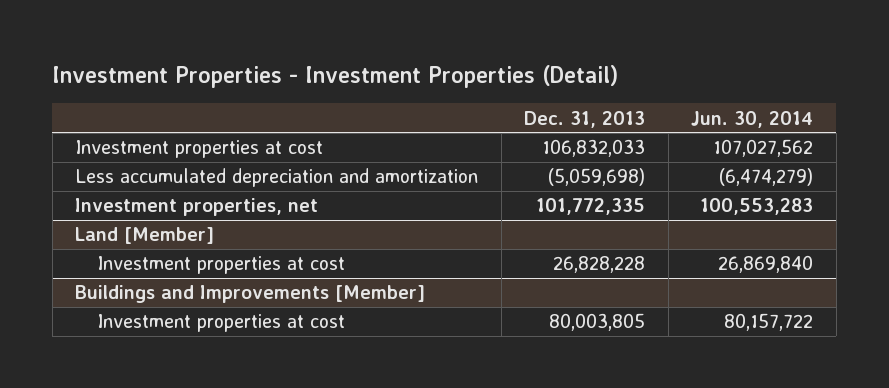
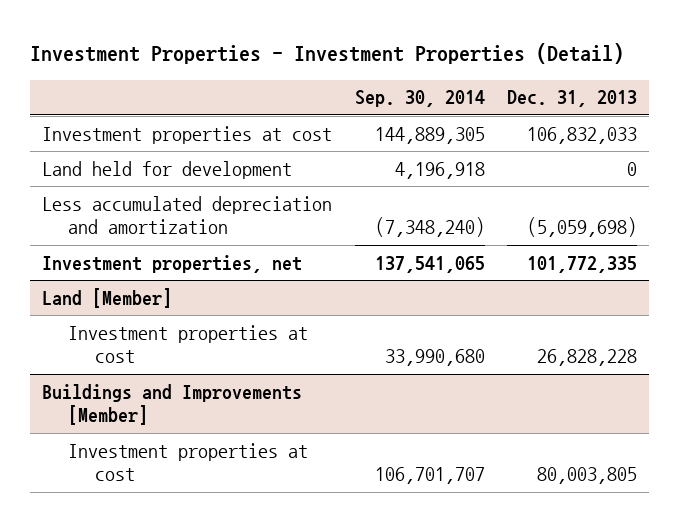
- | Dec. 31, 2013 | Jun. 30, 2014
+ | Sep. 30, 2014 | Dec. 31, 2013
+ Land held for development | 4,196,918 | 0

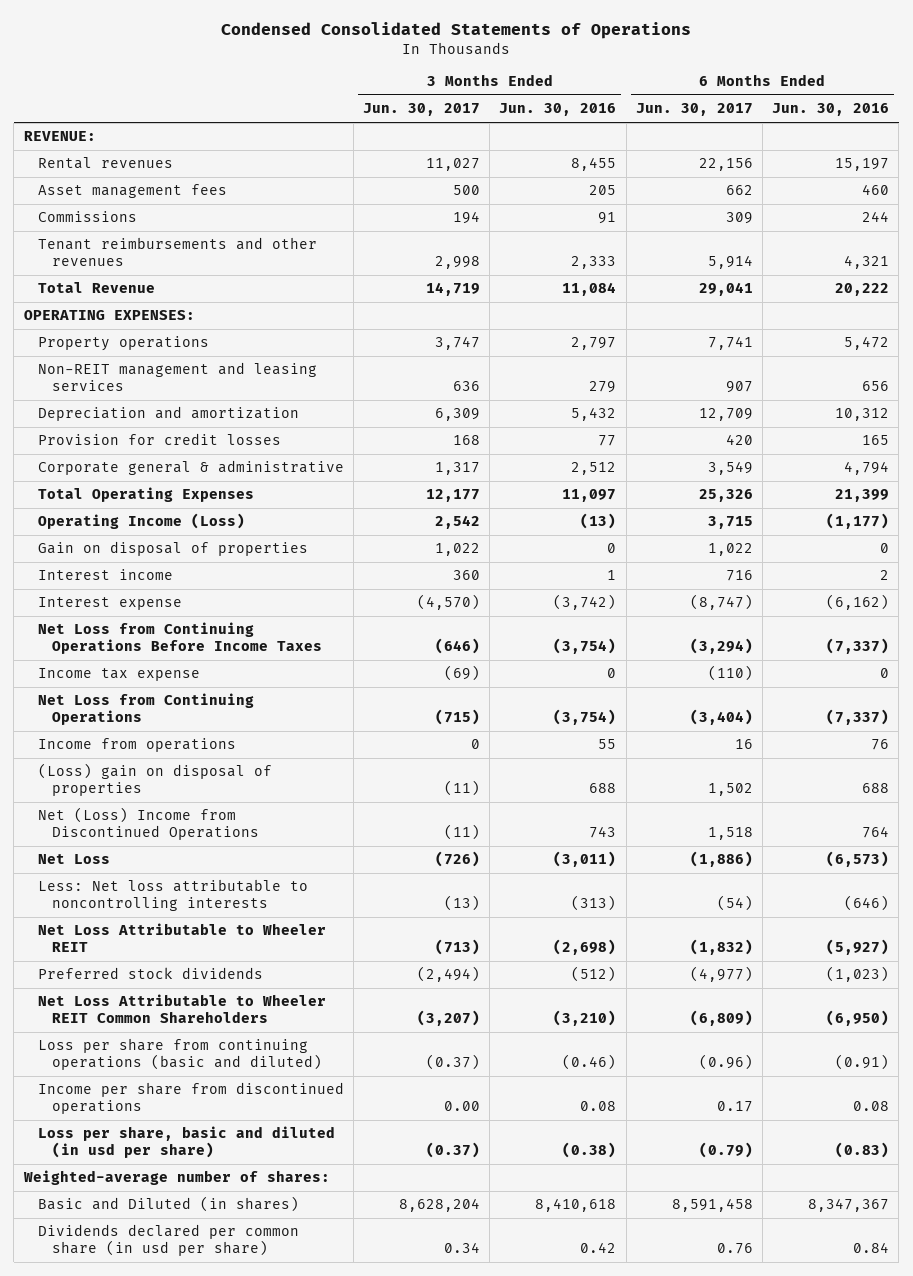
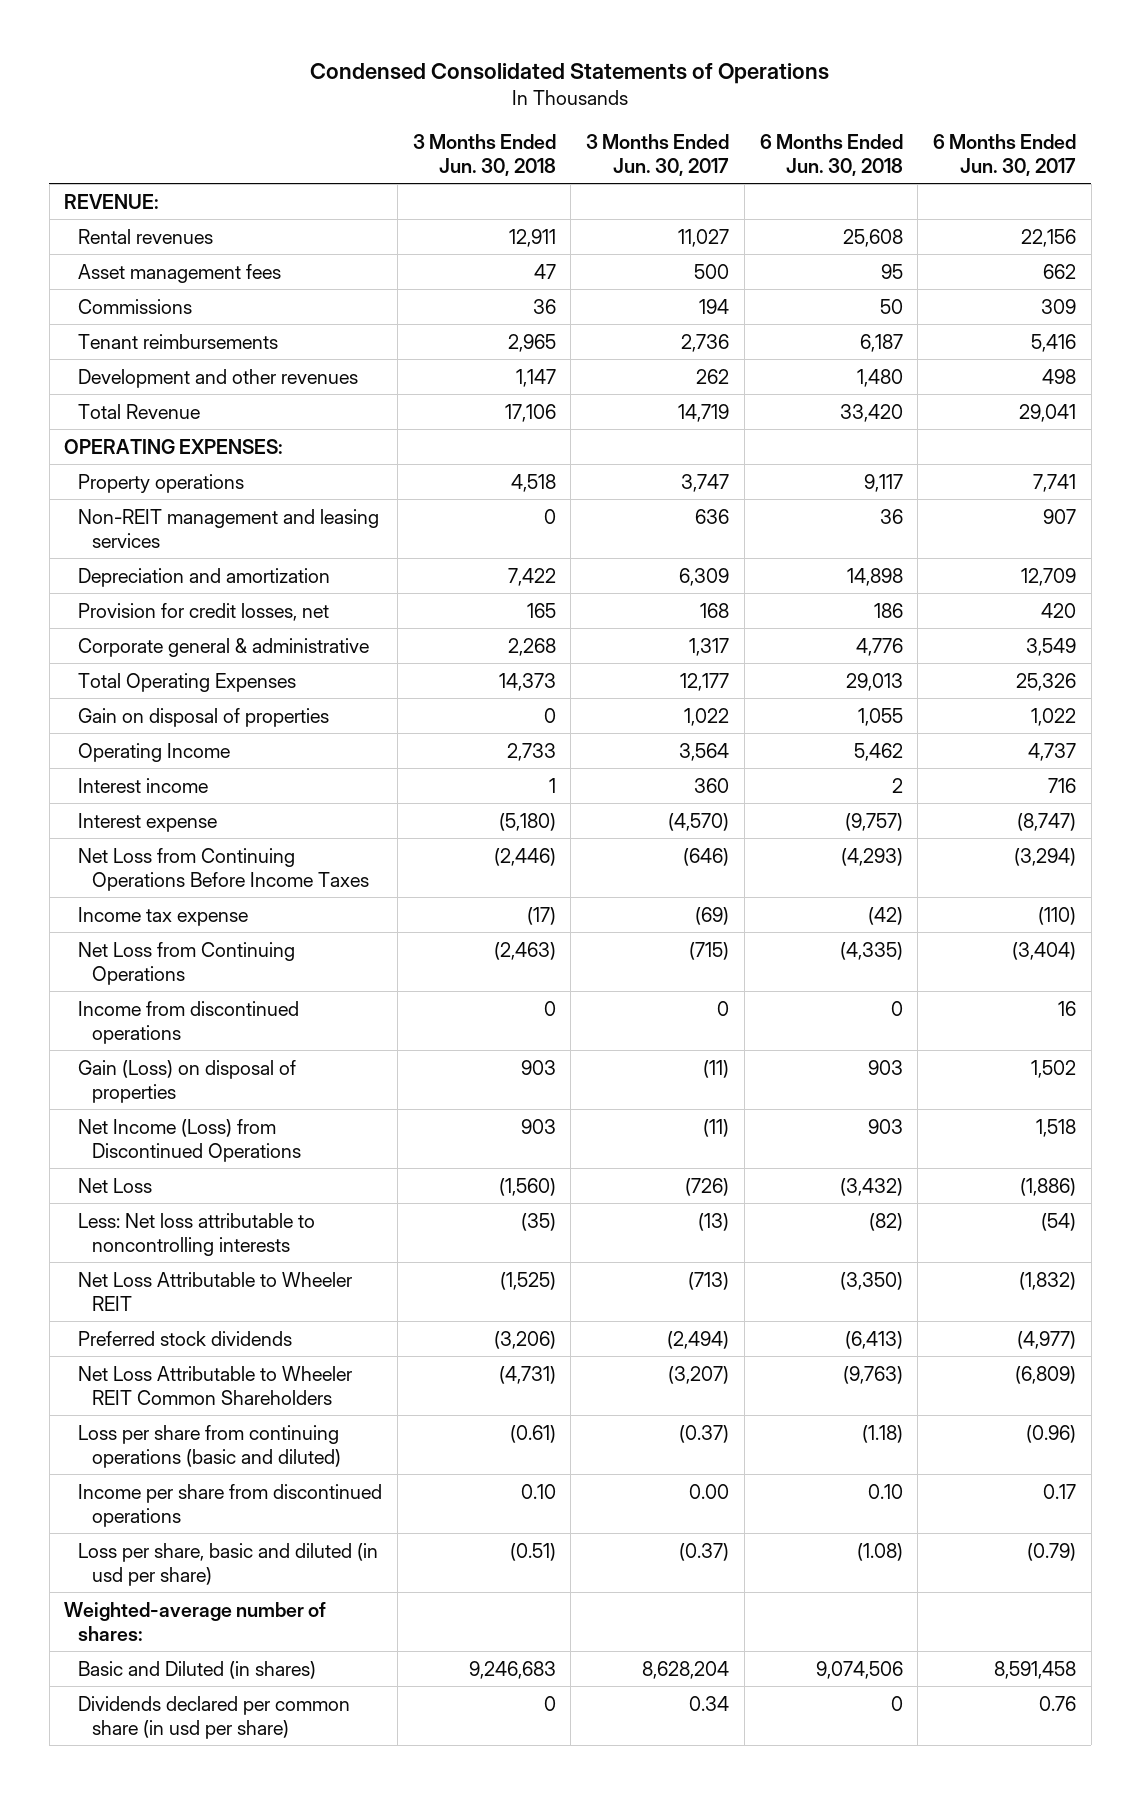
- | 3 Months Ended Jun. 30, 2017 | 3 Months Ended Jun. 30, 2016 | 6 Months Ended Jun. 30, 2017 | 6 Months Ended Jun. 30, 2016
+ | 3 Months Ended Jun. 30, 2018 | 3 Months Ended Jun. 30, 2017 | 6 Months Ended Jun. 30, 2018 | 6 Months Ended Jun. 30, 2017
- Tenant reimbursements and other revenues | 2,998 | 2,333 | 5,914 | 4,321
+ Tenant reimbursements | 2,965 | 2,736 | 6,187 | 5,416
+ Development and other revenues | 1,147 | 262 | 1,480 | 498
- Provision for credit losses | 168 | 77 | 420 | 165
+ Provision for credit losses, net | 165 | 168 | 186 | 420
- Operating Income (Loss) | 2,542 | (13) | 3,715 | (1,177)
+ Operating Income | 2,733 | 3,564 | 5,462 | 4,737
- Income from operations | 0 | 55 | 16 | 76
- (Loss) gain on disposal of properties | (11) | 688 | 1,502 | 688
- Net (Loss) Income from Discontinued Operations | (11) | 743 | 1,518 | 764
+ Income from discontinued operations | 0 | 0 | 0 | 16
+ Gain (Loss) on disposal of properties | 903 | (11) | 903 | 1,502
+ Net Income (Loss) from Discontinued Operations | 903 | (11) | 903 | 1,518

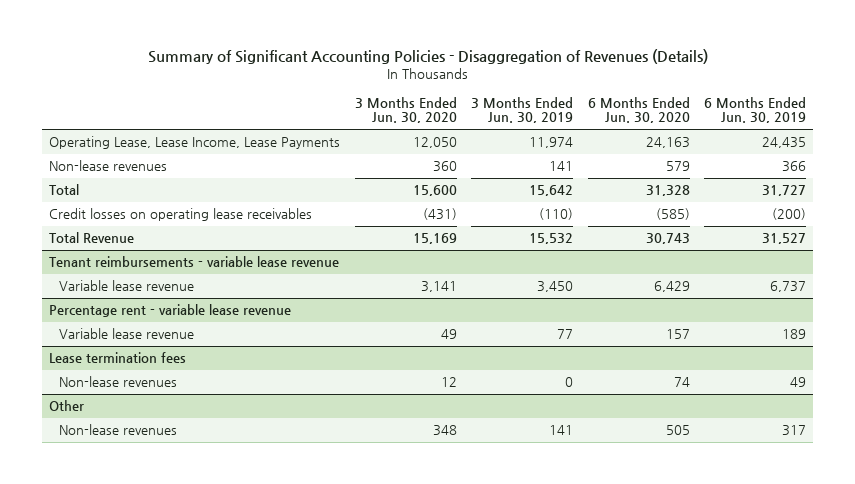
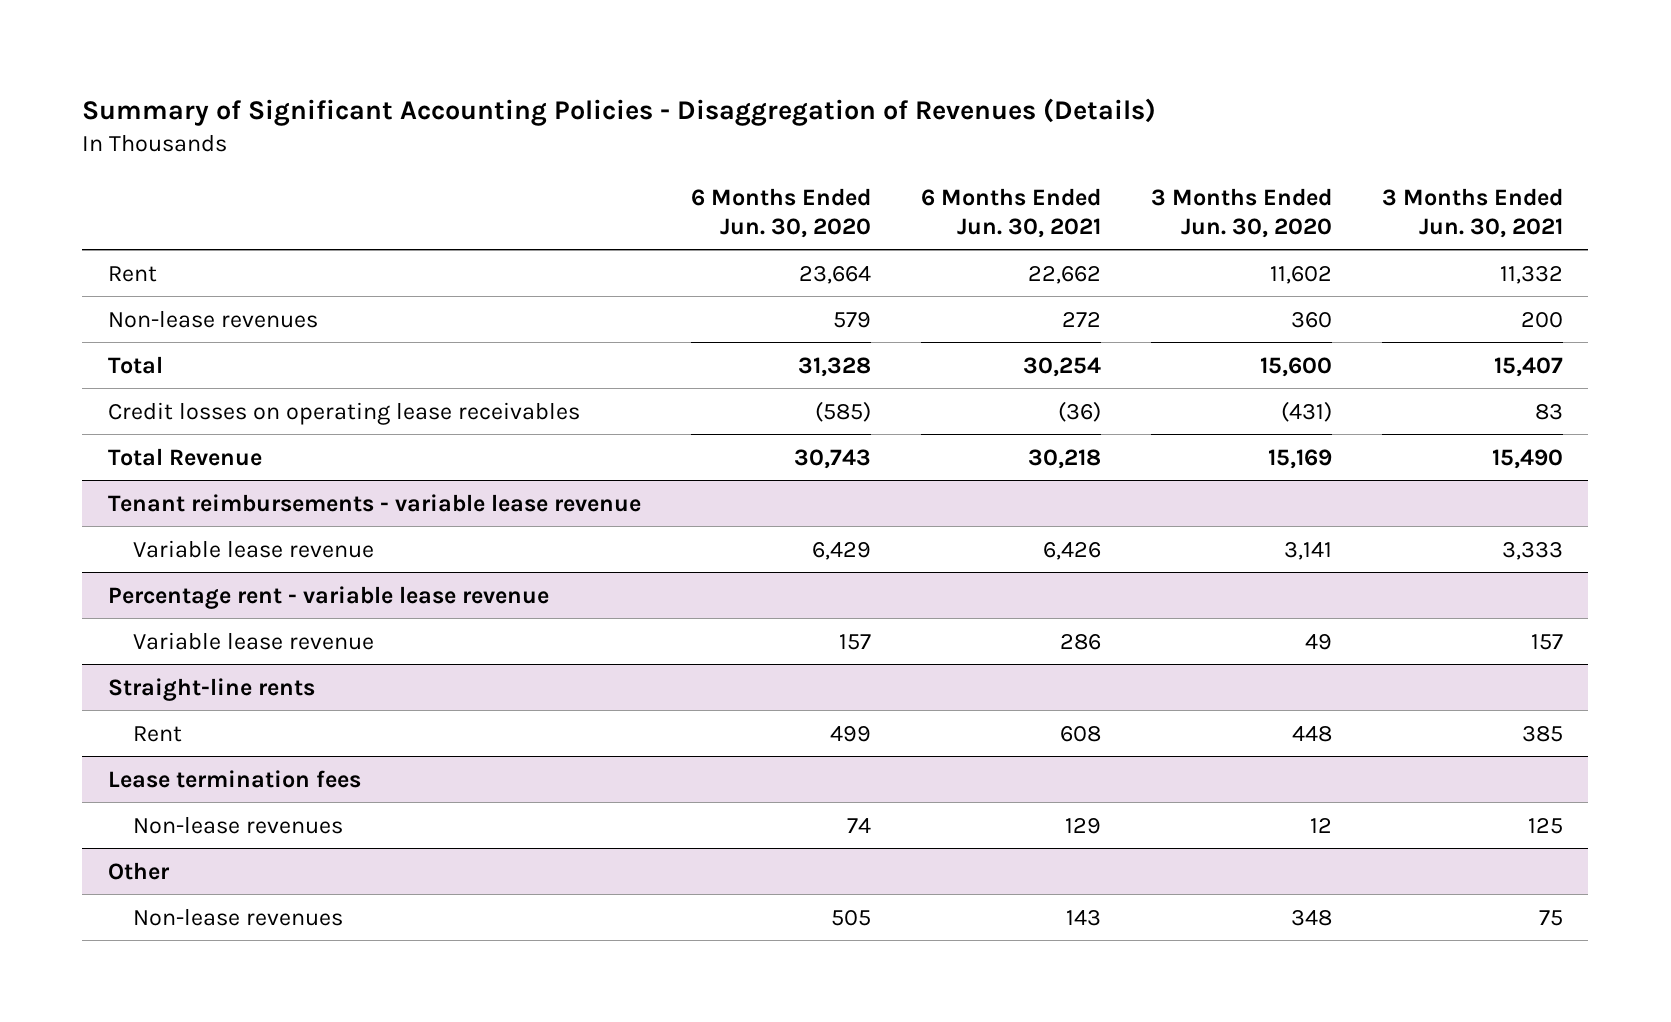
- | 3 Months Ended Jun. 30, 2020 | 3 Months Ended Jun. 30, 2019 | 6 Months Ended Jun. 30, 2020 | 6 Months Ended Jun. 30, 2019
+ | 6 Months Ended Jun. 30, 2020 | 6 Months Ended Jun. 30, 2021 | 3 Months Ended Jun. 30, 2020 | 3 Months Ended Jun. 30, 2021
- Operating Lease, Lease Income, Lease Payments | 12,050 | 11,974 | 24,163 | 24,435
+ Rent | 23,664 | 22,662 | 11,602 | 11,332
+ Straight-line rents
+ Rent | 499 | 608 | 448 | 385

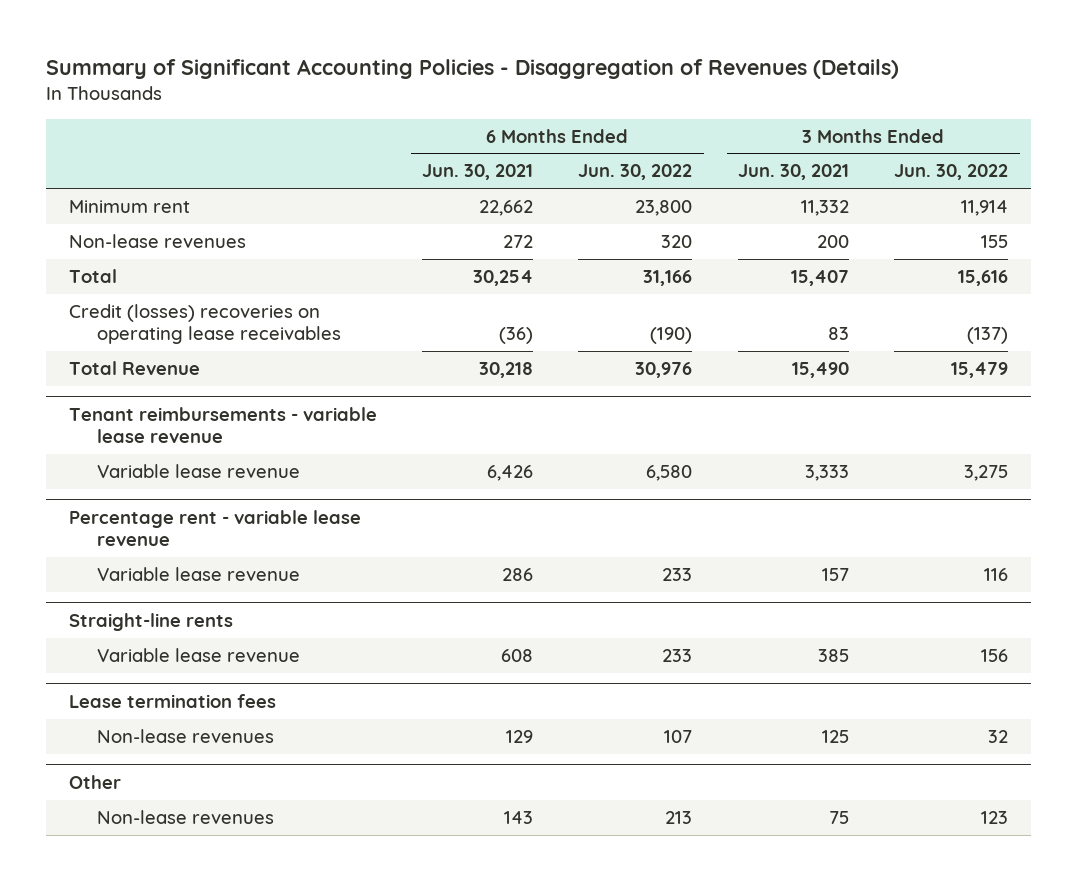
- | 6 Months Ended Jun. 30, 2020 | 6 Months Ended Jun. 30, 2021 | 3 Months Ended Jun. 30, 2020 | 3 Months Ended Jun. 30, 2021
+ | 6 Months Ended Jun. 30, 2021 | 6 Months Ended Jun. 30, 2022 | 3 Months Ended Jun. 30, 2021 | 3 Months Ended Jun. 30, 2022
- Rent | 23,664 | 22,662 | 11,602 | 11,332
+ Minimum rent | 22,662 | 23,800 | 11,332 | 11,914
- Credit losses on operating lease receivables | (585) | (36) | (431) | 83
+ Credit (losses) recoveries on operating lease receivables | (36) | (190) | 83 | (137)
@ Straight-line rents
- Rent | 499 | 608 | 448 | 385
+ Variable lease revenue | 608 | 233 | 385 | 156

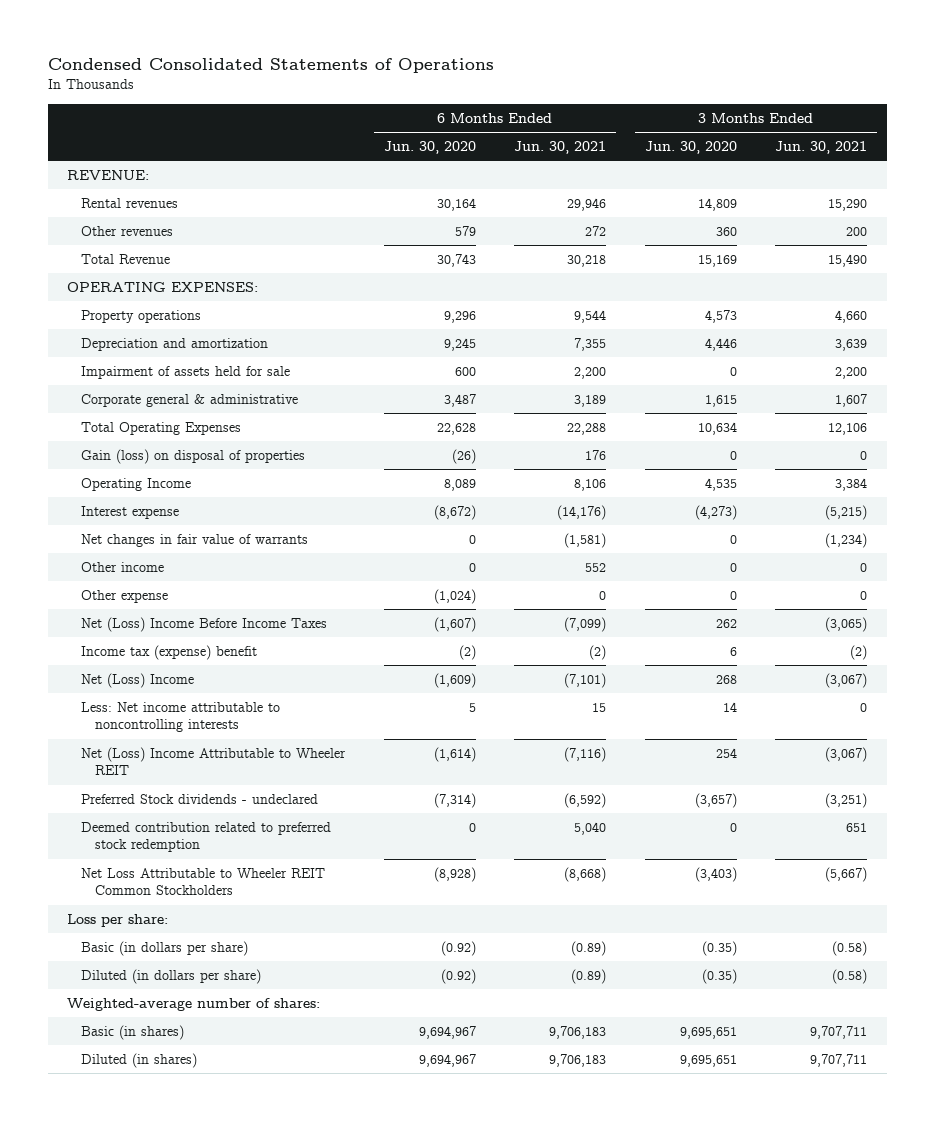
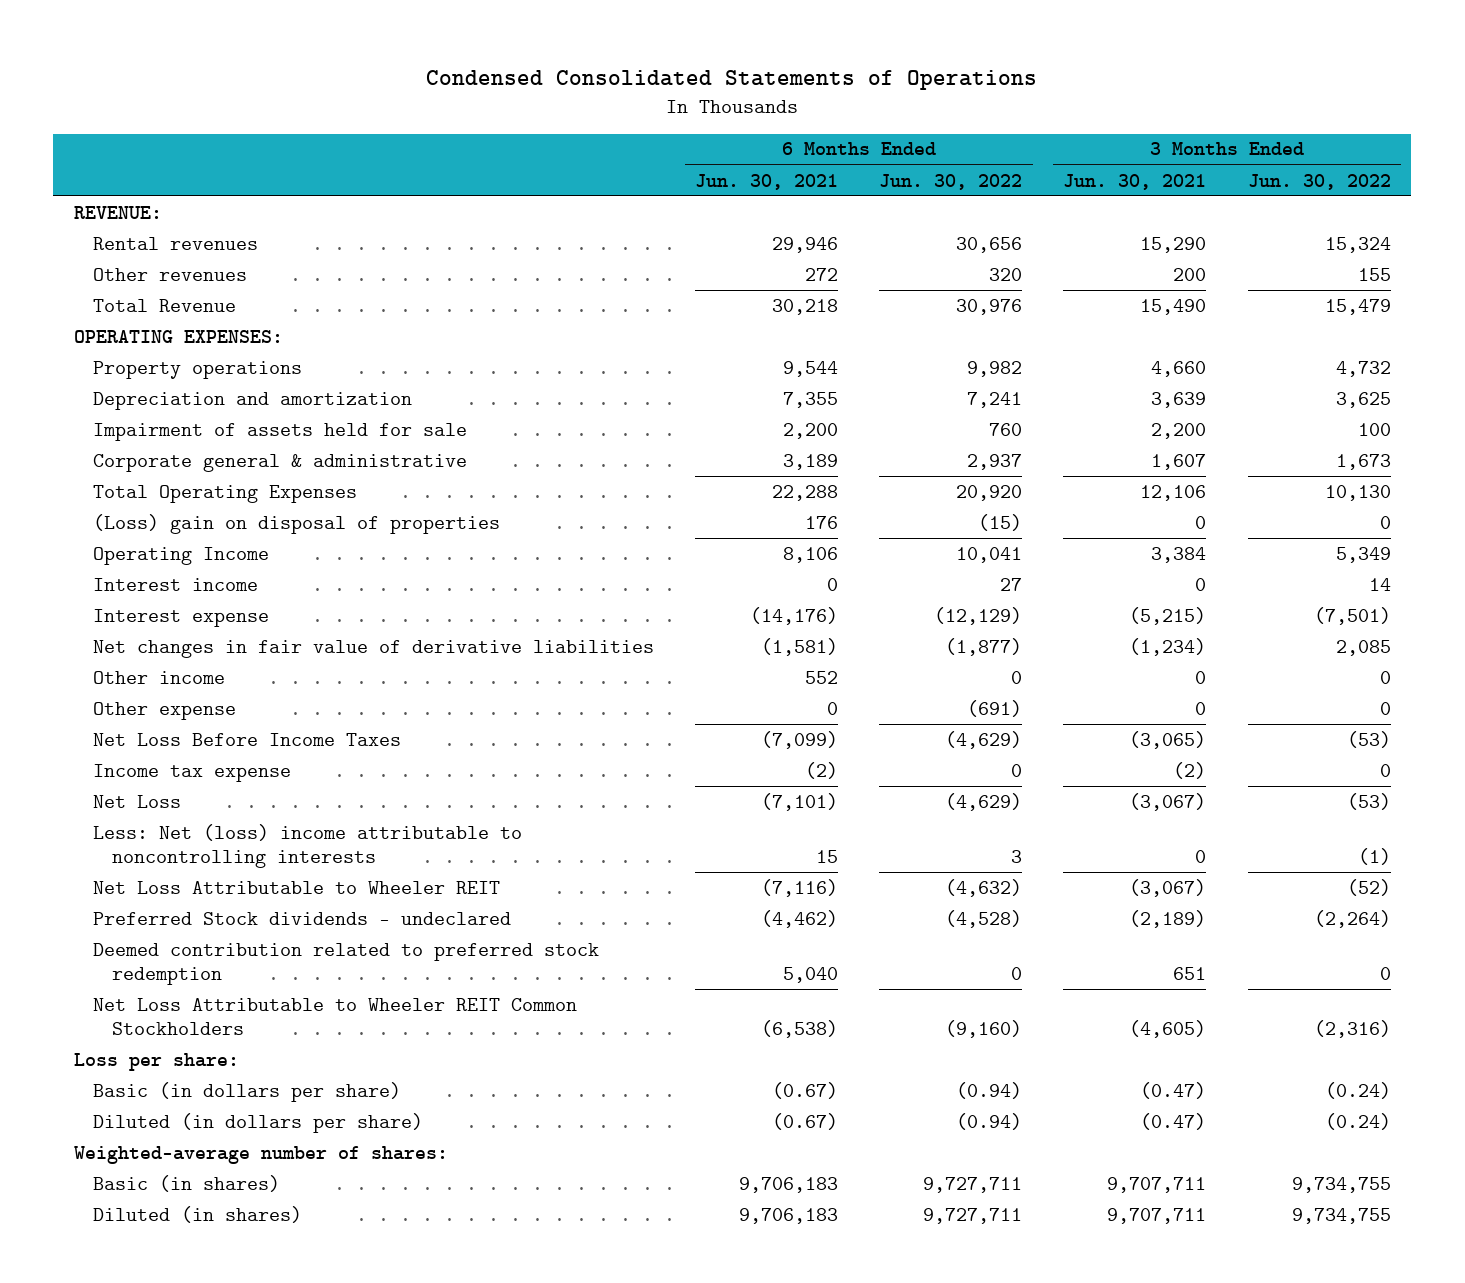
- | 6 Months Ended Jun. 30, 2020 | 6 Months Ended Jun. 30, 2021 | 3 Months Ended Jun. 30, 2020 | 3 Months Ended Jun. 30, 2021
+ | 6 Months Ended Jun. 30, 2021 | 6 Months Ended Jun. 30, 2022 | 3 Months Ended Jun. 30, 2021 | 3 Months Ended Jun. 30, 2022
- Gain (loss) on disposal of properties | (26) | 176 | 0 | 0
+ (Loss) gain on disposal of properties | 176 | (15) | 0 | 0
+ Interest income | 0 | 27 | 0 | 14
- Net changes in fair value of warrants | 0 | (1,581) | 0 | (1,234)
+ Net changes in fair value of derivative liabilities | (1,581) | (1,877) | (1,234) | 2,085
- Net (Loss) Income Before Income Taxes | (1,607) | (7,099) | 262 | (3,065)
- Income tax (expense) benefit | (2) | (2) | 6 | (2)
- Net (Loss) Income | (1,609) | (7,101) | 268 | (3,067)
- Less: Net income attributable to noncontrolling interests | 5 | 15 | 14 | 0
- Net (Loss) Income Attributable to Wheeler REIT | (1,614) | (7,116) | 254 | (3,067)
- Preferred Stock dividends - undeclared | (7,314) | (6,592) | (3,657) | (3,251)
+ Net Loss Before Income Taxes | (7,099) | (4,629) | (3,065) | (53)
+ Income tax expense | (2) | 0 | (2) | 0
+ Net Loss | (7,101) | (4,629) | (3,067) | (53)
+ Less: Net (loss) income attributable to noncontrolling interests | 15 | 3 | 0 | (1)
+ Net Loss Attributable to Wheeler REIT | (7,116) | (4,632) | (3,067) | (52)
+ Preferred Stock dividends - undeclared | (4,462) | (4,528) | (2,189) | (2,264)
- Net Loss Attributable to Wheeler REIT Common Stockholders | (8,928) | (8,668) | (3,403) | (5,667)
+ Net Loss Attributable to Wheeler REIT Common Stockholders | (6,538) | (9,160) | (4,605) | (2,316)
- Basic (in dollars per share) | (0.92) | (0.89) | (0.35) | (0.58)
- Diluted (in dollars per share) | (0.92) | (0.89) | (0.35) | (0.58)
+ Basic (in dollars per share) | (0.67) | (0.94) | (0.47) | (0.24)
+ Diluted (in dollars per share) | (0.67) | (0.94) | (0.47) | (0.24)

